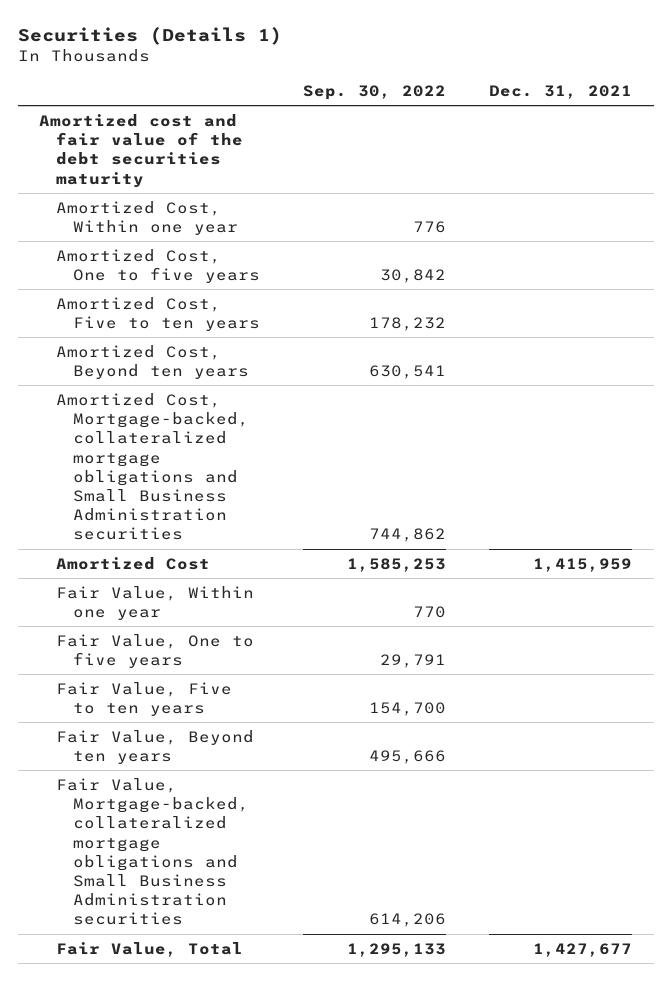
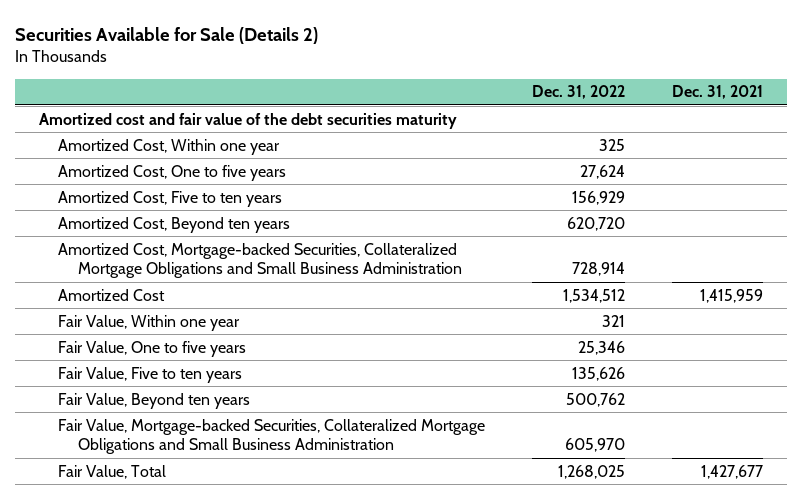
- Securities (Details 1)
+ Securities Available for Sale (Details 2)
- | Sep. 30, 2022 | Dec. 31, 2021
+ | Dec. 31, 2022 | Dec. 31, 2021
- Amortized Cost, Mortgage-backed, collateralized mortgage obligations and Small Business Administration securities | 744,862 |
+ Amortized Cost, Mortgage-backed Securities, Collateralized Mortgage Obligations and Small Business Administration | 728,914 |
- Fair Value, Mortgage-backed, collateralized mortgage obligations and Small Business Administration securities | 614,206 |
+ Fair Value, Mortgage-backed Securities, Collateralized Mortgage Obligations and Small Business Administration | 605,970 |

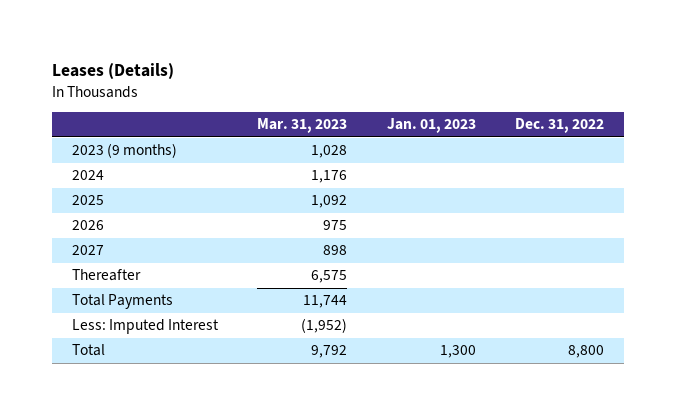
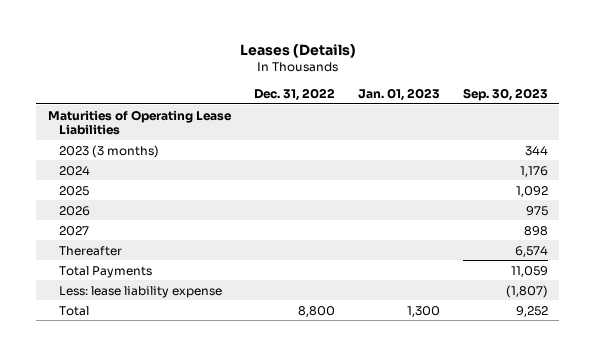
- | Mar. 31, 2023 | Jan. 01, 2023 | Dec. 31, 2022
+ | Dec. 31, 2022 | Jan. 01, 2023 | Sep. 30, 2023
- 2023 (9 months) | 1,028 | |
+ Maturities of Operating Lease Liabilities
+ 2023 (3 months) | | | 344
- Less: Imputed Interest | (1,952) | |
+ Less: lease liability expense | | | (1,807)

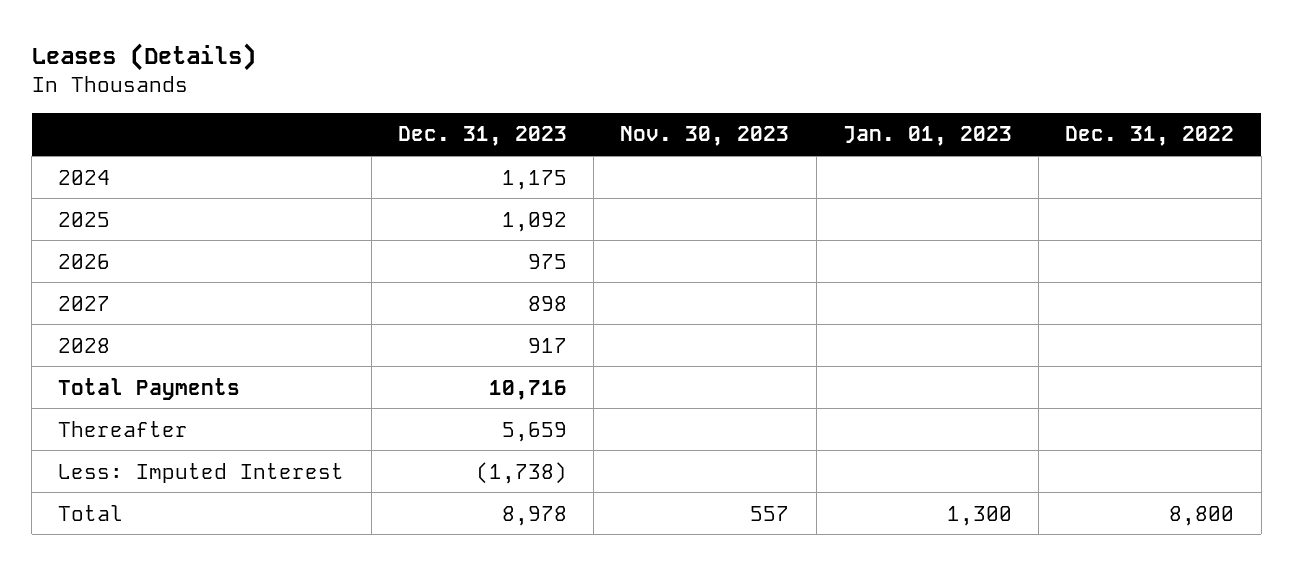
- | Dec. 31, 2022 | Jan. 01, 2023 | Sep. 30, 2023
+ | Dec. 31, 2023 | Nov. 30, 2023 | Jan. 01, 2023 | Dec. 31, 2022
- Maturities of Operating Lease Liabilities
- 2023 (3 months) | | | 344
+ 2028 | 917 | | |
- Less: lease liability expense | | | (1,807)
moved down: Thereafter | 5,659 | | |
+ Less: Imputed Interest | (1,738) | | |

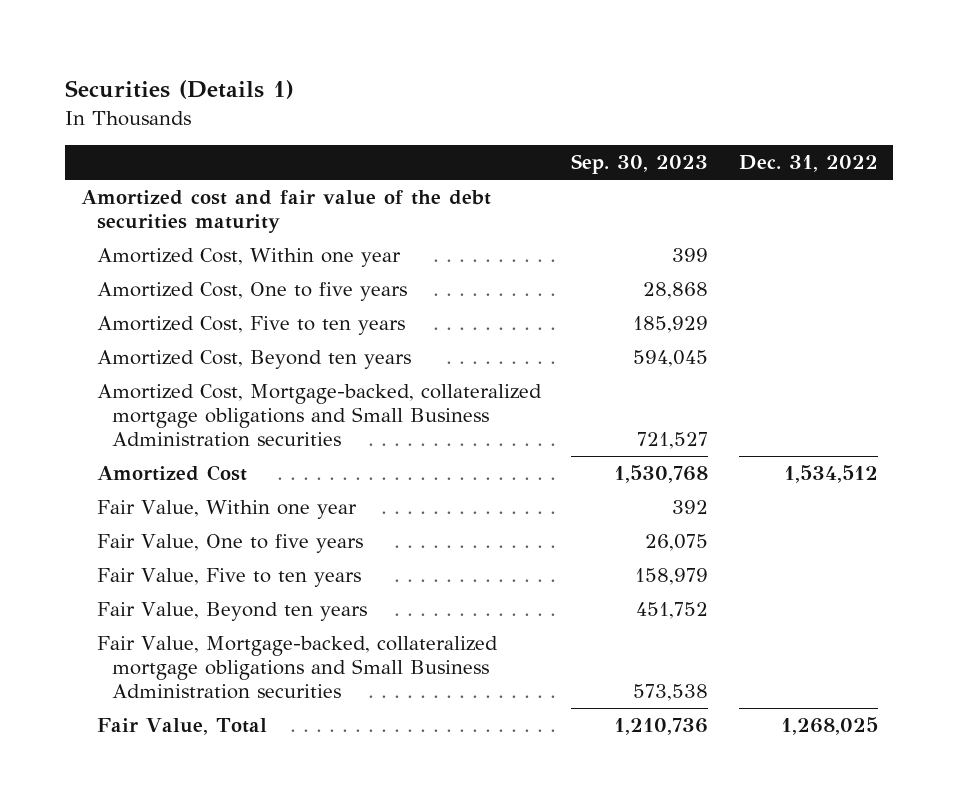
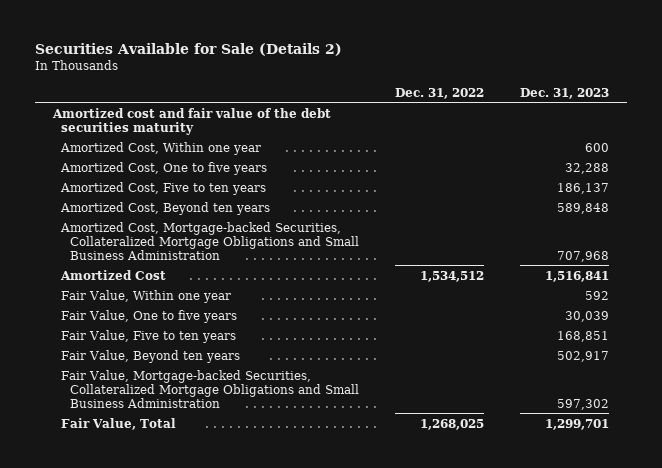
- Securities (Details 1)
+ Securities Available for Sale (Details 2)
- | Sep. 30, 2023 | Dec. 31, 2022
+ | Dec. 31, 2022 | Dec. 31, 2023
- Amortized Cost, Mortgage-backed, collateralized mortgage obligations and Small Business Administration securities | 721,527 |
+ Amortized Cost, Mortgage-backed Securities, Collateralized Mortgage Obligations and Small Business Administration | | 707,968
- Fair Value, Mortgage-backed, collateralized mortgage obligations and Small Business Administration securities | 573,538 |
+ Fair Value, Mortgage-backed Securities, Collateralized Mortgage Obligations and Small Business Administration | | 597,302

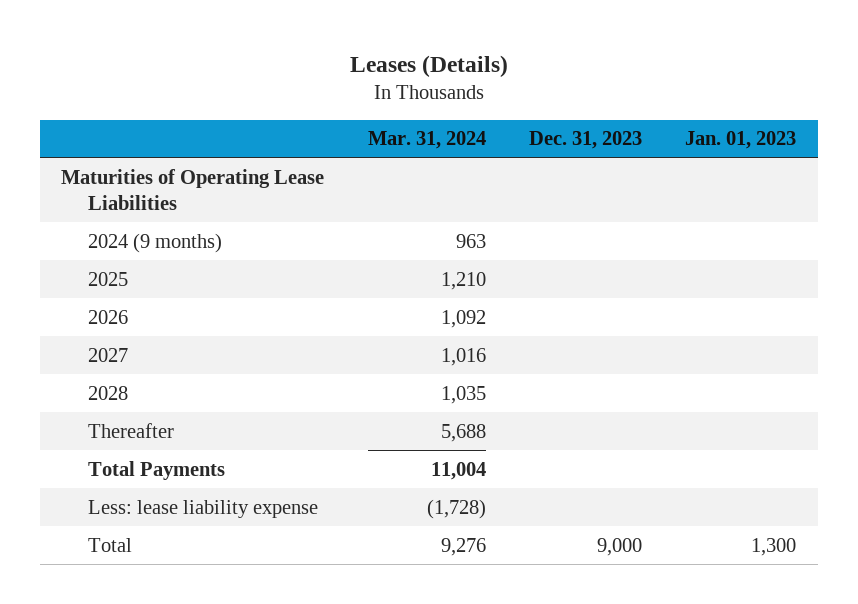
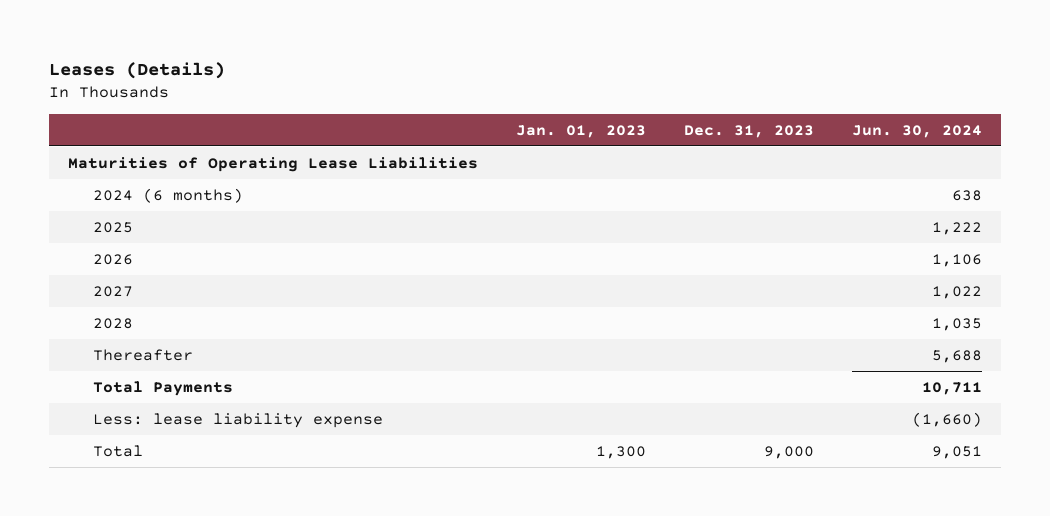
- | Mar. 31, 2024 | Dec. 31, 2023 | Jan. 01, 2023
+ | Jan. 01, 2023 | Dec. 31, 2023 | Jun. 30, 2024
- 2024 (9 months) | 963 | |
+ 2024 (6 months) | | | 638

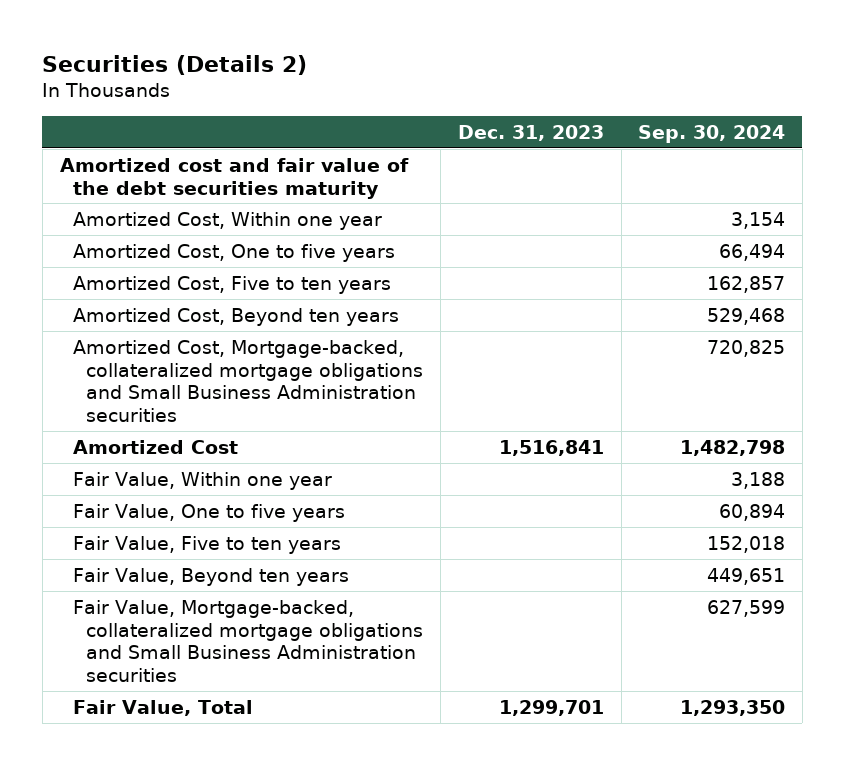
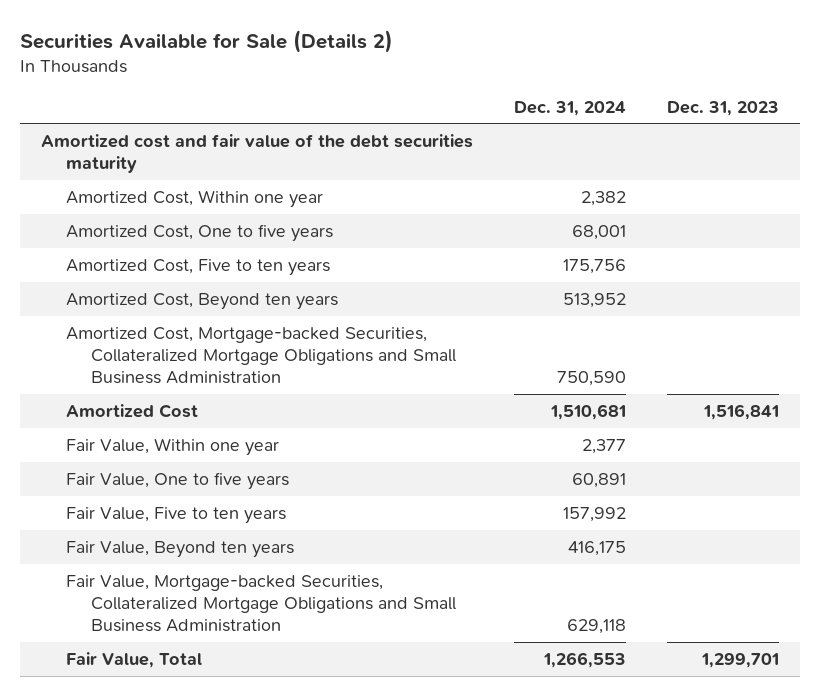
- Securities (Details 2)
+ Securities Available for Sale (Details 2)
- | Dec. 31, 2023 | Sep. 30, 2024
+ | Dec. 31, 2024 | Dec. 31, 2023
- Amortized Cost, Mortgage-backed, collateralized mortgage obligations and Small Business Administration securities | | 720,825
+ Amortized Cost, Mortgage-backed Securities, Collateralized Mortgage Obligations and Small Business Administration | 750,590 |
- Fair Value, Mortgage-backed, collateralized mortgage obligations and Small Business Administration securities | | 627,599
+ Fair Value, Mortgage-backed Securities, Collateralized Mortgage Obligations and Small Business Administration | 629,118 |

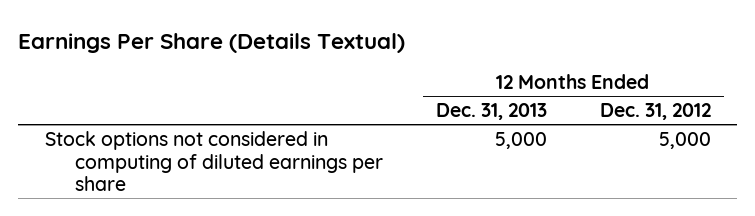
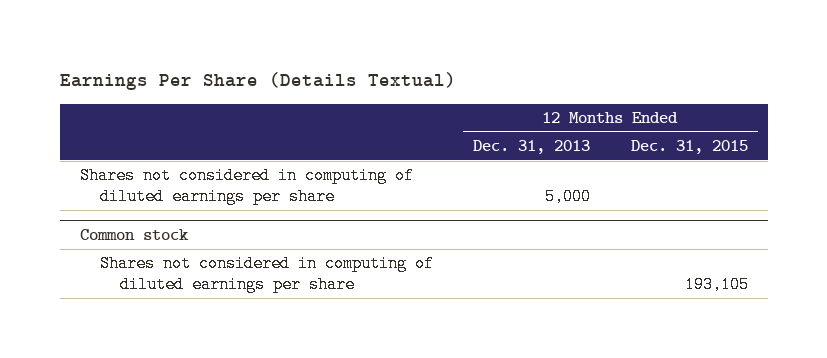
- | 12 Months Ended Dec. 31, 2013 | 12 Months Ended Dec. 31, 2012
+ | 12 Months Ended Dec. 31, 2013 | 12 Months Ended Dec. 31, 2015
- Stock options not considered in computing of diluted earnings per share | 5,000 | 5,000
+ Shares not considered in computing of diluted earnings per share | 5,000 |
+ Common stock
+ Shares not considered in computing of diluted earnings per share | | 193,105

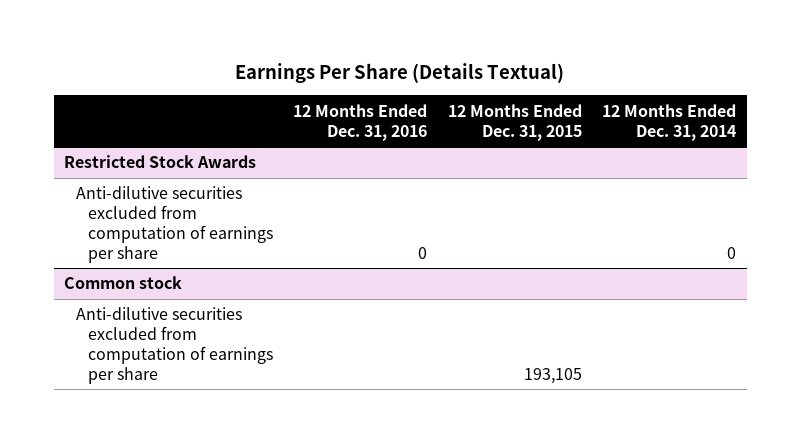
- | 12 Months Ended Dec. 31, 2013 | 12 Months Ended Dec. 31, 2015
+ | 12 Months Ended Dec. 31, 2016 | 12 Months Ended Dec. 31, 2015 | 12 Months Ended Dec. 31, 2014
- Shares not considered in computing of diluted earnings per share | 5,000 |
+ Restricted Stock Awards
+ Anti-dilutive securities excluded from computation of earnings per share | 0 | | 0
@ Common stock
- Shares not considered in computing of diluted earnings per share | | 193,105
+ Anti-dilutive securities excluded from computation of earnings per share | | 193,105 |

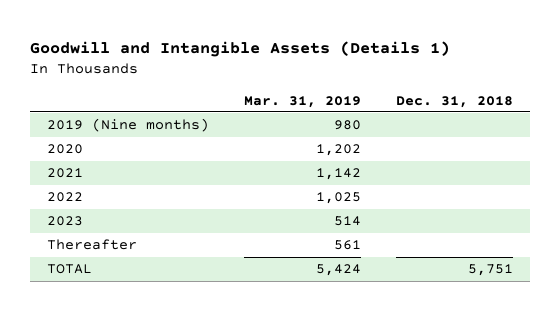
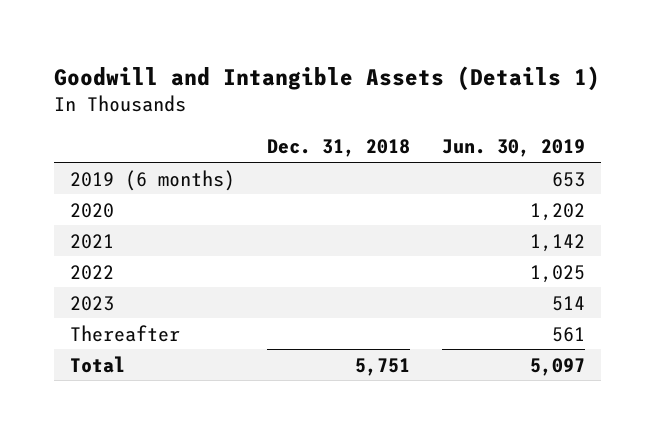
- | Mar. 31, 2019 | Dec. 31, 2018
+ | Dec. 31, 2018 | Jun. 30, 2019
- 2019 (Nine months) | 980 |
+ 2019 (6 months) | | 653
- TOTAL | 5,424 | 5,751
+ Total | 5,751 | 5,097

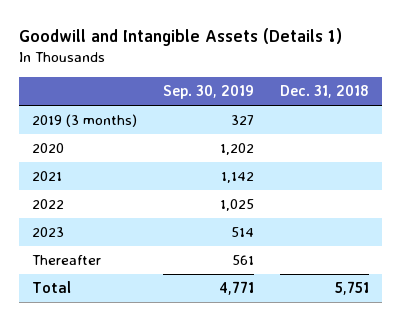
- | Dec. 31, 2018 | Jun. 30, 2019
+ | Sep. 30, 2019 | Dec. 31, 2018
- 2019 (6 months) | | 653
+ 2019 (3 months) | 327 |

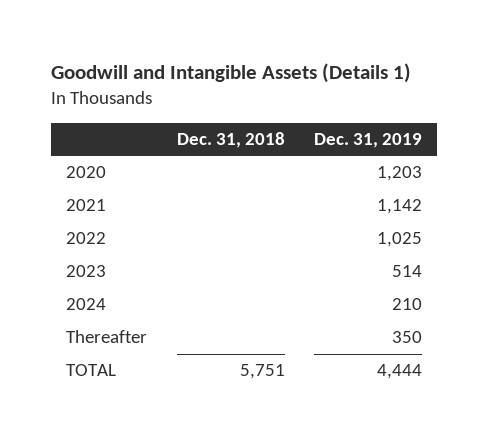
- | Sep. 30, 2019 | Dec. 31, 2018
+ | Dec. 31, 2018 | Dec. 31, 2019
- 2019 (3 months) | 327 |
+ 2024 | | 210
- Total | 4,771 | 5,751
+ TOTAL | 5,751 | 4,444

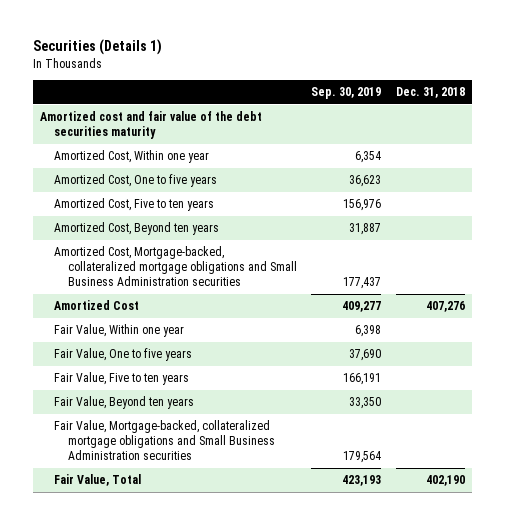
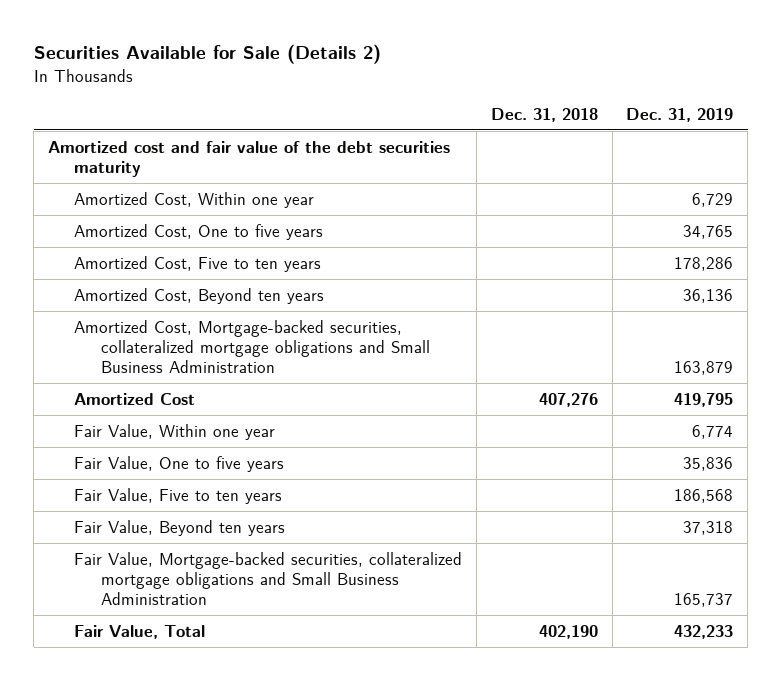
- Securities (Details 1)
+ Securities Available for Sale (Details 2)
- | Sep. 30, 2019 | Dec. 31, 2018
+ | Dec. 31, 2018 | Dec. 31, 2019
- Amortized Cost, Mortgage-backed, collateralized mortgage obligations and Small Business Administration securities | 177,437 |
+ Amortized Cost, Mortgage-backed securities, collateralized mortgage obligations and Small Business Administration | | 163,879
- Fair Value, Mortgage-backed, collateralized mortgage obligations and Small Business Administration securities | 179,564 |
+ Fair Value, Mortgage-backed securities, collateralized mortgage obligations and Small Business Administration | | 165,737

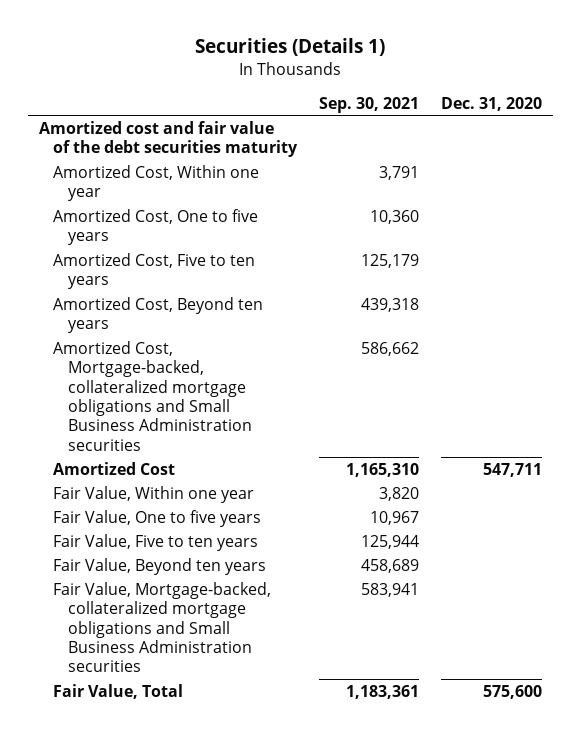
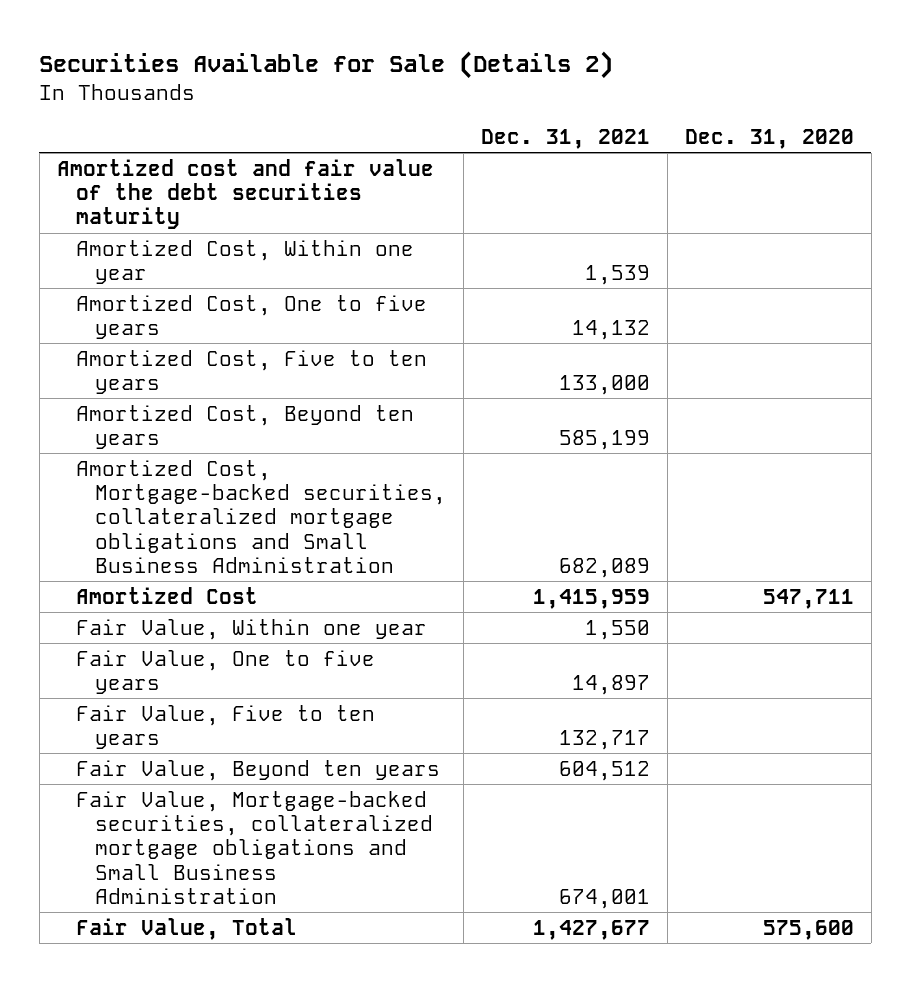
- Securities (Details 1)
+ Securities Available for Sale (Details 2)
- | Sep. 30, 2021 | Dec. 31, 2020
+ | Dec. 31, 2021 | Dec. 31, 2020
- Amortized Cost, Mortgage-backed, collateralized mortgage obligations and Small Business Administration securities | 586,662 |
+ Amortized Cost, Mortgage-backed securities, collateralized mortgage obligations and Small Business Administration | 682,089 |
- Fair Value, Mortgage-backed, collateralized mortgage obligations and Small Business Administration securities | 583,941 |
+ Fair Value, Mortgage-backed securities, collateralized mortgage obligations and Small Business Administration | 674,001 |

